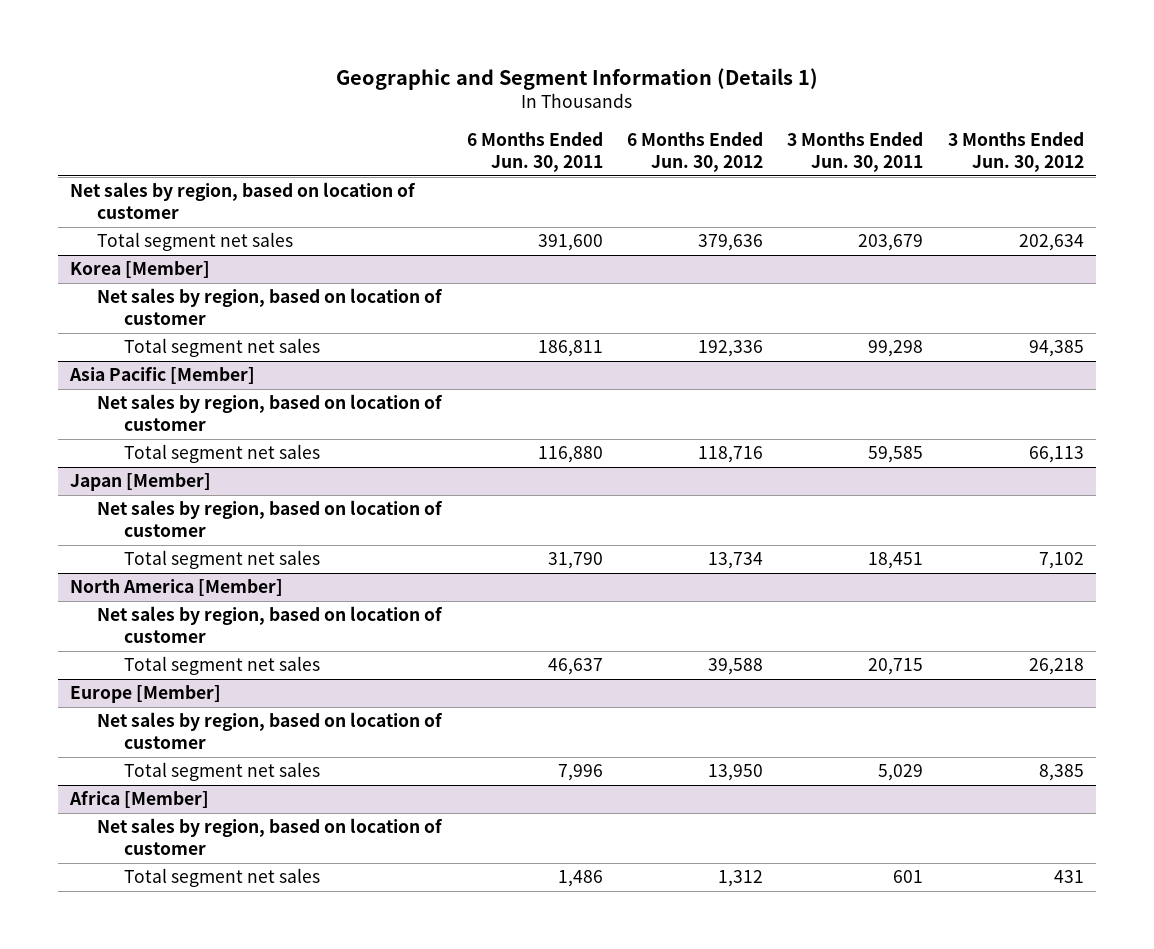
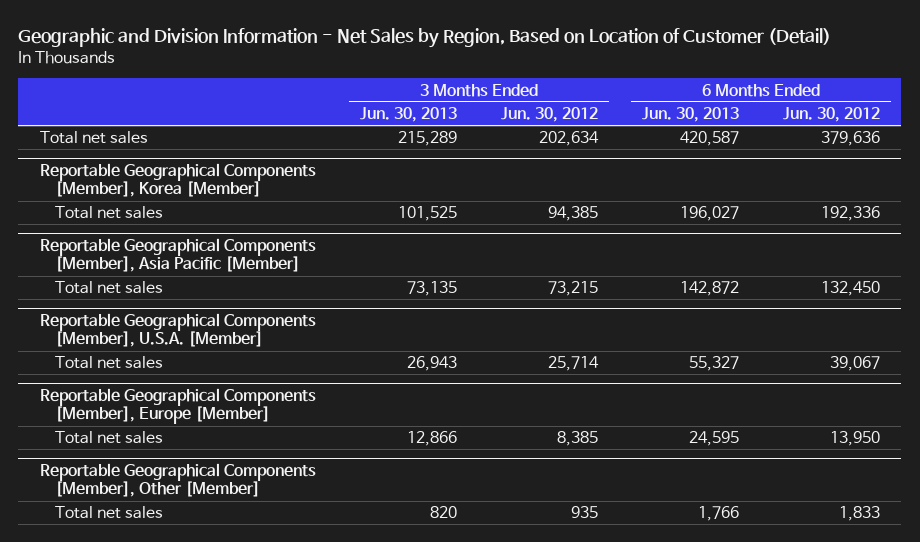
- Geographic and Segment Information (Details 1)
+ Geographic and Division Information - Net Sales by Region, Based on Location of Customer (Detail)
- | 6 Months Ended Jun. 30, 2011 | 6 Months Ended Jun. 30, 2012 | 3 Months Ended Jun. 30, 2011 | 3 Months Ended Jun. 30, 2012
+ | 3 Months Ended Jun. 30, 2013 | 3 Months Ended Jun. 30, 2012 | 6 Months Ended Jun. 30, 2013 | 6 Months Ended Jun. 30, 2012
- Net sales by region, based on location of customer
- Total segment net sales | 391,600 | 379,636 | 203,679 | 202,634
- Korea [Member]
- Net sales by region, based on location of customer
- Total segment net sales | 186,811 | 192,336 | 99,298 | 94,385
- Asia Pacific [Member]
- Net sales by region, based on location of customer
- Total segment net sales | 116,880 | 118,716 | 59,585 | 66,113
- Japan [Member]
- Net sales by region, based on location of customer
- Total segment net sales | 31,790 | 13,734 | 18,451 | 7,102
- North America [Member]
- Net sales by region, based on location of customer
- Total segment net sales | 46,637 | 39,588 | 20,715 | 26,218
- Europe [Member]
- Net sales by region, based on location of customer
- Total segment net sales | 7,996 | 13,950 | 5,029 | 8,385
- Africa [Member]
- Net sales by region, based on location of customer
- Total segment net sales | 1,486 | 1,312 | 601 | 431
+ Total net sales | 215,289 | 202,634 | 420,587 | 379,636
+ Reportable Geographical Components [Member], Korea [Member]
+ Total net sales | 101,525 | 94,385 | 196,027 | 192,336
+ Reportable Geographical Components [Member], Asia Pacific [Member]
+ Total net sales | 73,135 | 73,215 | 142,872 | 132,450
+ Reportable Geographical Components [Member], U.S.A. [Member]
+ Total net sales | 26,943 | 25,714 | 55,327 | 39,067
+ Reportable Geographical Components [Member], Europe [Member]
+ Total net sales | 12,866 | 8,385 | 24,595 | 13,950
+ Reportable Geographical Components [Member], Other [Member]
+ Total net sales | 820 | 935 | 1,766 | 1,833

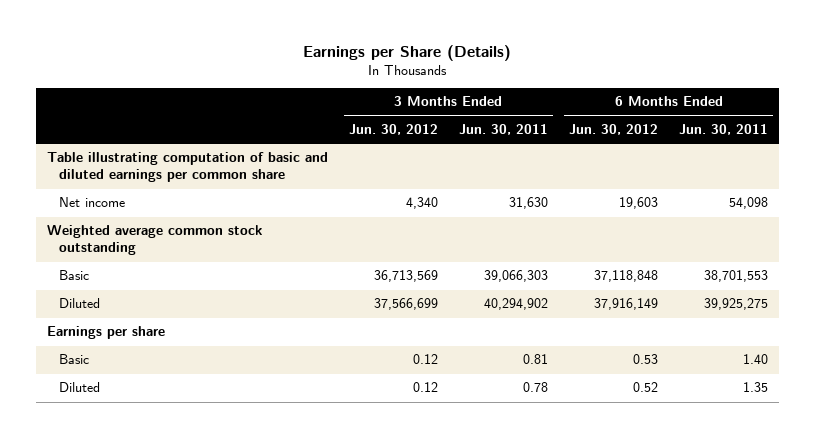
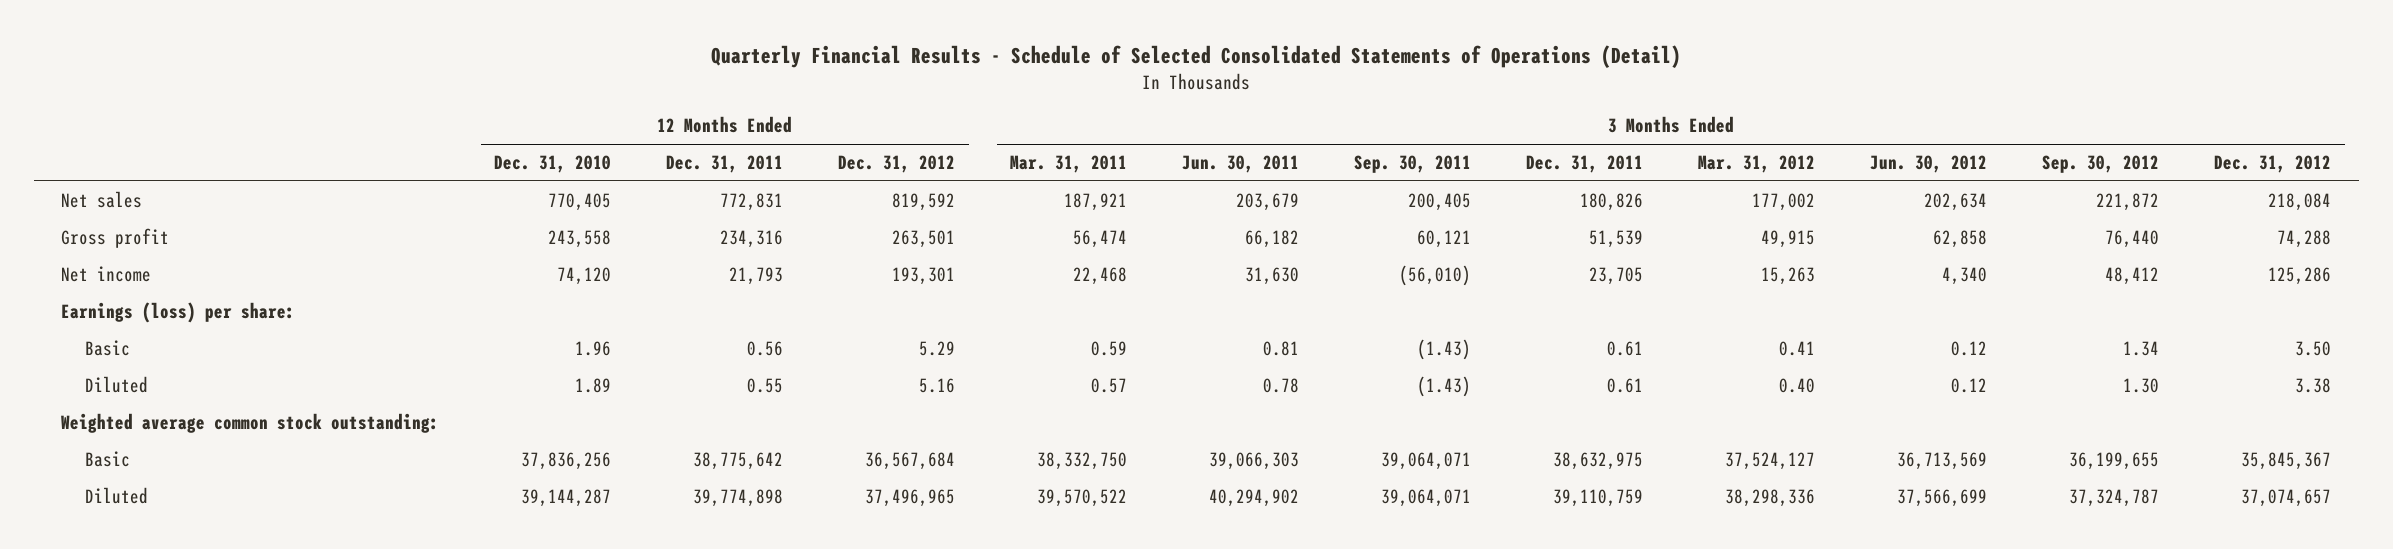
- Earnings per Share (Details)
+ Quarterly Financial Results - Schedule of Selected Consolidated Statements of Operations (Detail)
- | 3 Months Ended Jun. 30, 2012 | 3 Months Ended Jun. 30, 2011 | 6 Months Ended Jun. 30, 2012 | 6 Months Ended Jun. 30, 2011
+ | 12 Months Ended Dec. 31, 2010 | 12 Months Ended Dec. 31, 2011 | 12 Months Ended Dec. 31, 2012 | 3 Months Ended Mar. 31, 2011 | 3 Months Ended Jun. 30, 2011 | 3 Months Ended Sep. 30, 2011 | 3 Months Ended Dec. 31, 2011 | 3 Months Ended Mar. 31, 2012 | 3 Months Ended Jun. 30, 2012 | 3 Months Ended Sep. 30, 2012 | 3 Months Ended Dec. 31, 2012
- Table illustrating computation of basic and diluted earnings per common share
+ Net sales | 770,405 | 772,831 | 819,592 | 187,921 | 203,679 | 200,405 | 180,826 | 177,002 | 202,634 | 221,872 | 218,084
+ Gross profit | 243,558 | 234,316 | 263,501 | 56,474 | 66,182 | 60,121 | 51,539 | 49,915 | 62,858 | 76,440 | 74,288
- Weighted average common stock outstanding
- Earnings per share
+ Earnings (loss) per share:
+ Weighted average common stock outstanding:
moved down: Basic | 37,836,256 | 38,775,642 | 36,567,684 | 38,332,750 | 39,066,303 | 39,064,071 | 38,632,975 | 37,524,127 | 36,713,569 | 36,199,655 | 35,845,367
moved down: Diluted | 39,144,287 | 39,774,898 | 37,496,965 | 39,570,522 | 40,294,902 | 39,064,071 | 39,110,759 | 38,298,336 | 37,566,699 | 37,324,787 | 37,074,657

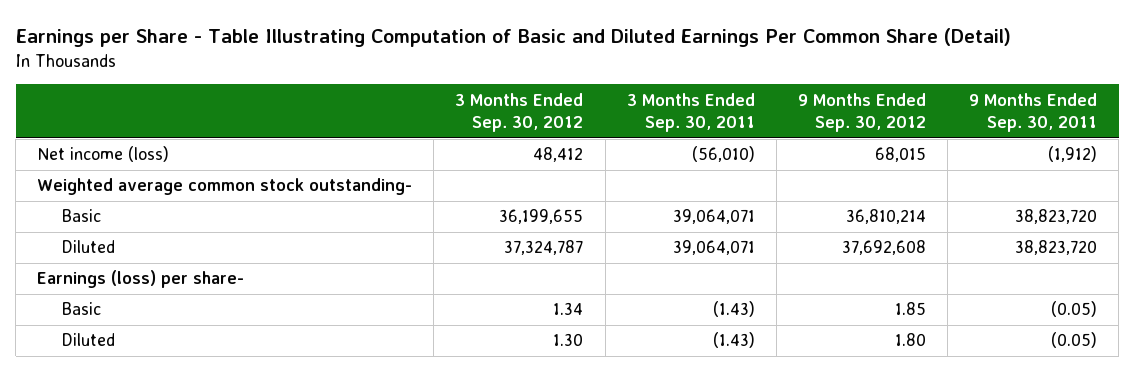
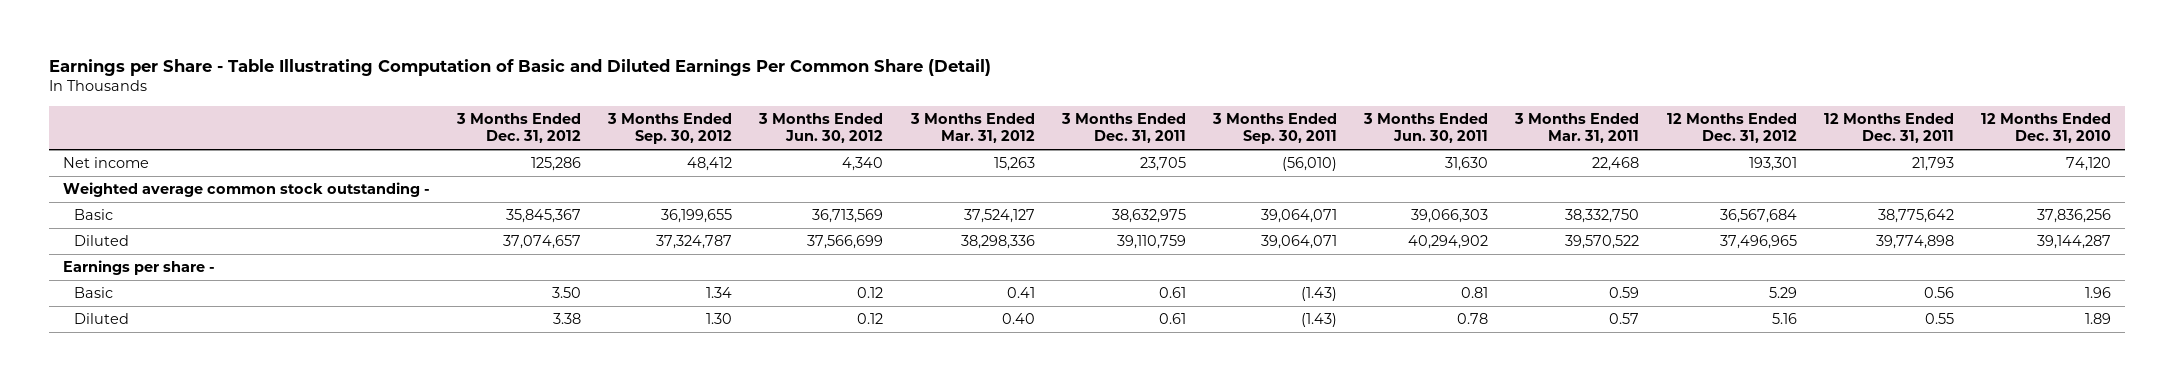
- | 3 Months Ended Sep. 30, 2012 | 3 Months Ended Sep. 30, 2011 | 9 Months Ended Sep. 30, 2012 | 9 Months Ended Sep. 30, 2011
+ | 3 Months Ended Dec. 31, 2012 | 3 Months Ended Sep. 30, 2012 | 3 Months Ended Jun. 30, 2012 | 3 Months Ended Mar. 31, 2012 | 3 Months Ended Dec. 31, 2011 | 3 Months Ended Sep. 30, 2011 | 3 Months Ended Jun. 30, 2011 | 3 Months Ended Mar. 31, 2011 | 12 Months Ended Dec. 31, 2012 | 12 Months Ended Dec. 31, 2011 | 12 Months Ended Dec. 31, 2010
- Net income (loss) | 48,412 | (56,010) | 68,015 | (1,912)
- Weighted average common stock outstanding-
+ Net income | 125,286 | 48,412 | 4,340 | 15,263 | 23,705 | (56,010) | 31,630 | 22,468 | 193,301 | 21,793 | 74,120
+ Weighted average common stock outstanding -
- Earnings (loss) per share-
+ Earnings per share -

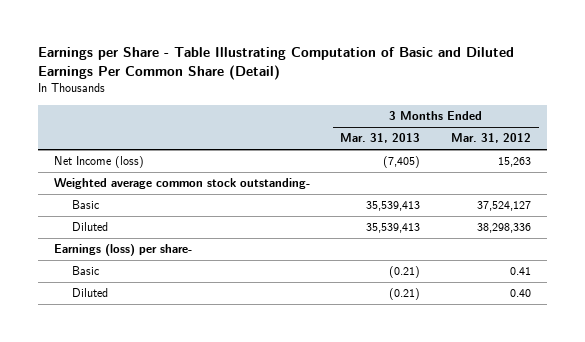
- | 3 Months Ended Dec. 31, 2012 | 3 Months Ended Sep. 30, 2012 | 3 Months Ended Jun. 30, 2012 | 3 Months Ended Mar. 31, 2012 | 3 Months Ended Dec. 31, 2011 | 3 Months Ended Sep. 30, 2011 | 3 Months Ended Jun. 30, 2011 | 3 Months Ended Mar. 31, 2011 | 12 Months Ended Dec. 31, 2012 | 12 Months Ended Dec. 31, 2011 | 12 Months Ended Dec. 31, 2010
+ | 3 Months Ended Mar. 31, 2013 | 3 Months Ended Mar. 31, 2012
- Net income | 125,286 | 48,412 | 4,340 | 15,263 | 23,705 | (56,010) | 31,630 | 22,468 | 193,301 | 21,793 | 74,120
- Weighted average common stock outstanding -
+ Net Income (loss) | (7,405) | 15,263
+ Weighted average common stock outstanding-
- Earnings per share -
+ Earnings (loss) per share-

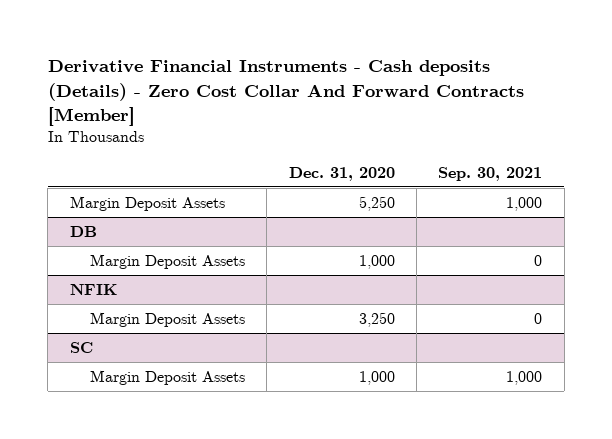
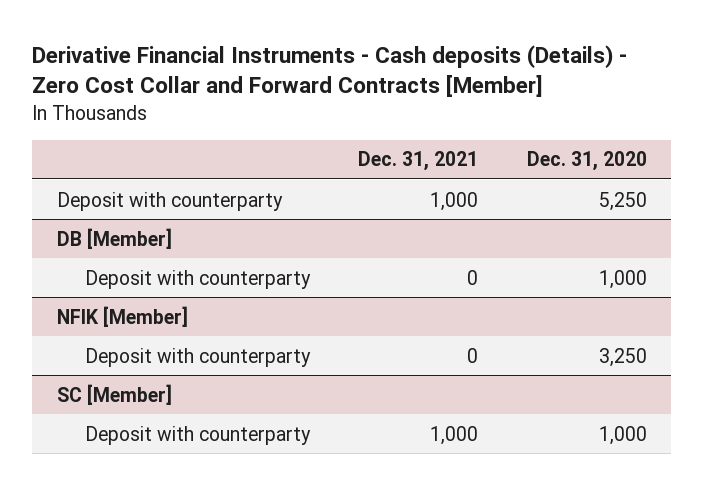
- Derivative Financial Instruments - Cash deposits (Details) - Zero Cost Collar And Forward Contracts [Member]
+ Derivative Financial Instruments - Cash deposits (Details) - Zero Cost Collar and Forward Contracts [Member]
- | Dec. 31, 2020 | Sep. 30, 2021
+ | Dec. 31, 2021 | Dec. 31, 2020
- Margin Deposit Assets | 5,250 | 1,000
- DB
- Margin Deposit Assets | 1,000 | 0
- NFIK
- Margin Deposit Assets | 3,250 | 0
- SC
- Margin Deposit Assets | 1,000 | 1,000
+ Deposit with counterparty | 1,000 | 5,250
+ DB [Member]
+ Deposit with counterparty | 0 | 1,000
+ NFIK [Member]
+ Deposit with counterparty | 0 | 3,250
+ SC [Member]
+ Deposit with counterparty | 1,000 | 1,000

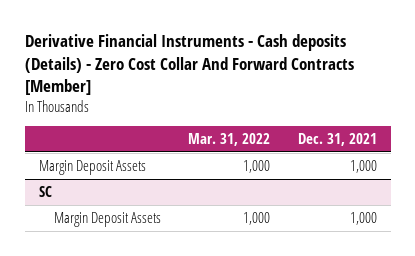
- Derivative Financial Instruments - Cash deposits (Details) - Zero Cost Collar and Forward Contracts [Member]
+ Derivative Financial Instruments - Cash deposits (Details) - Zero Cost Collar And Forward Contracts [Member]
- | Dec. 31, 2021 | Dec. 31, 2020
+ | Mar. 31, 2022 | Dec. 31, 2021
- Deposit with counterparty | 1,000 | 5,250
- DB [Member]
- Deposit with counterparty | 0 | 1,000
- NFIK [Member]
- Deposit with counterparty | 0 | 3,250
- SC [Member]
- Deposit with counterparty | 1,000 | 1,000
+ Margin Deposit Assets | 1,000 | 1,000
+ SC
+ Margin Deposit Assets | 1,000 | 1,000

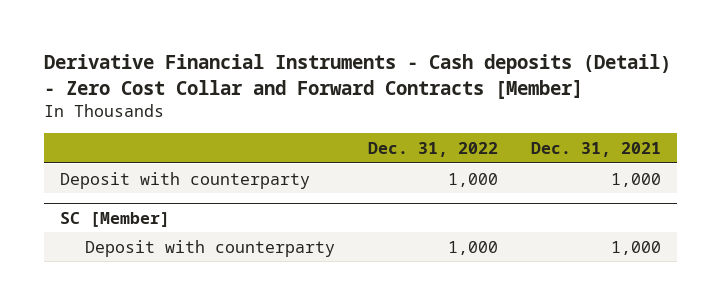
- Derivative Financial Instruments - Cash deposits (Details) - Zero Cost Collar And Forward Contracts [Member]
+ Derivative Financial Instruments - Cash deposits (Detail) - Zero Cost Collar and Forward Contracts [Member]
- | Mar. 31, 2022 | Dec. 31, 2021
+ | Dec. 31, 2022 | Dec. 31, 2021
- Margin Deposit Assets | 1,000 | 1,000
- SC
- Margin Deposit Assets | 1,000 | 1,000
+ Deposit with counterparty | 1,000 | 1,000
+ SC [Member]
+ Deposit with counterparty | 1,000 | 1,000

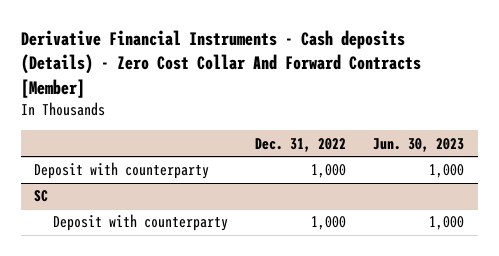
- Derivative Financial Instruments - Cash deposits (Detail) - Zero Cost Collar and Forward Contracts [Member]
+ Derivative Financial Instruments - Cash deposits (Details) - Zero Cost Collar And Forward Contracts [Member]
- | Dec. 31, 2022 | Dec. 31, 2021
+ | Dec. 31, 2022 | Jun. 30, 2023
- SC [Member]
+ SC

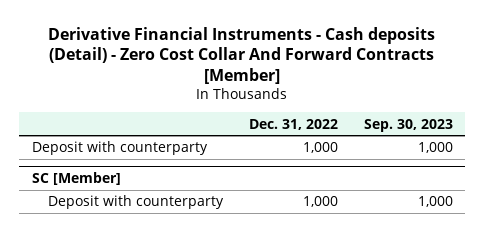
- Derivative Financial Instruments - Cash deposits (Details) - Zero Cost Collar And Forward Contracts [Member]
+ Derivative Financial Instruments - Cash deposits (Detail) - Zero Cost Collar And Forward Contracts [Member]
- | Dec. 31, 2022 | Jun. 30, 2023
+ | Dec. 31, 2022 | Sep. 30, 2023
- SC
+ SC [Member]

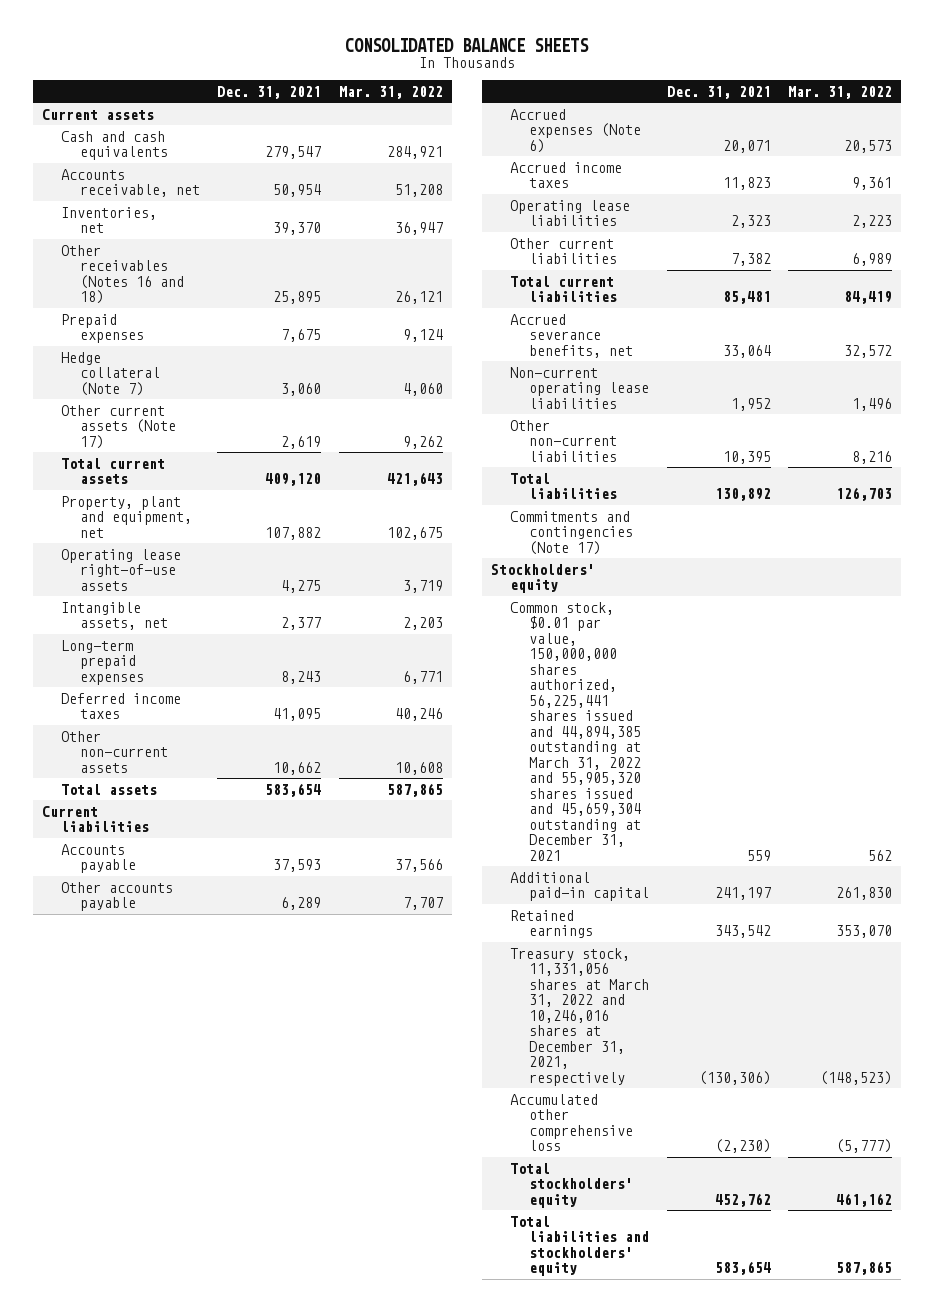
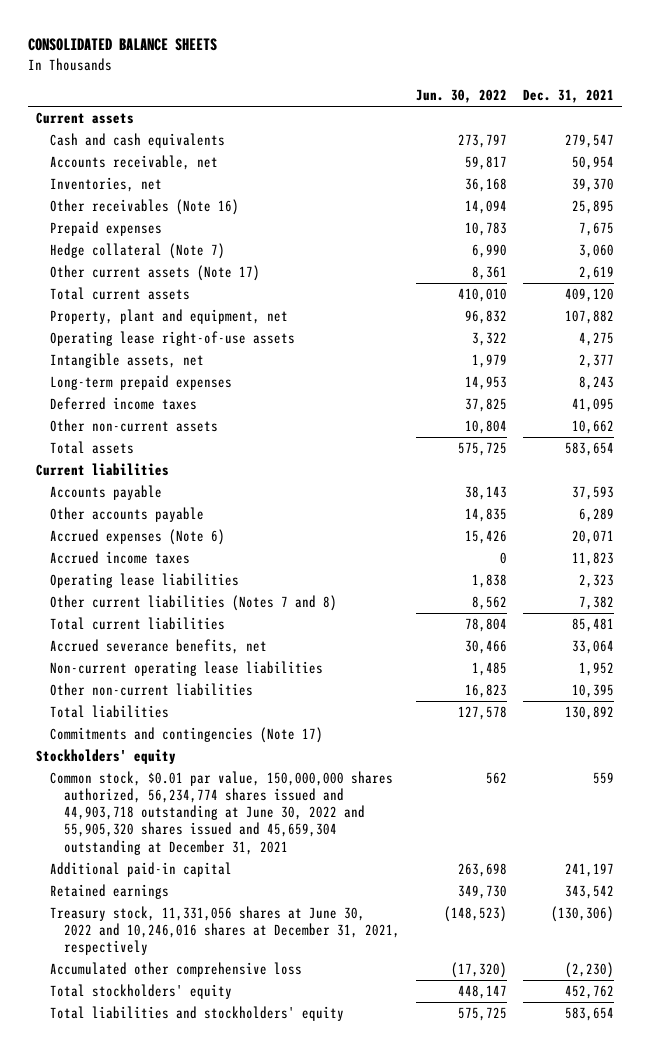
- | Dec. 31, 2021 | Mar. 31, 2022
+ | Jun. 30, 2022 | Dec. 31, 2021
- Other receivables (Notes 16 and 18) | 25,895 | 26,121
+ Other receivables (Note 16) | 14,094 | 25,895
- Other current liabilities | 7,382 | 6,989
+ Other current liabilities (Notes 7 and 8) | 8,562 | 7,382
- Common stock, $0.01 par value, 150,000,000 shares authorized, 56,225,441 shares issued and 44,894,385 outstanding at March 31, 2022 and 55,905,320 shares issued and 45,659,304 outstanding at December 31, 2021 | 559 | 562
+ Common stock, $0.01 par value, 150,000,000 shares authorized, 56,234,774 shares issued and 44,903,718 outstanding at June 30, 2022 and 55,905,320 shares issued and 45,659,304 outstanding at December 31, 2021 | 562 | 559
- Treasury stock, 11,331,056 shares at March 31, 2022 and 10,246,016 shares at December 31, 2021, respectively | (130,306) | (148,523)
+ Treasury stock, 11,331,056 shares at June 30, 2022 and 10,246,016 shares at December 31, 2021, respectively | (148,523) | (130,306)

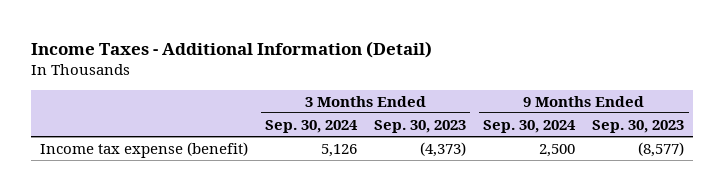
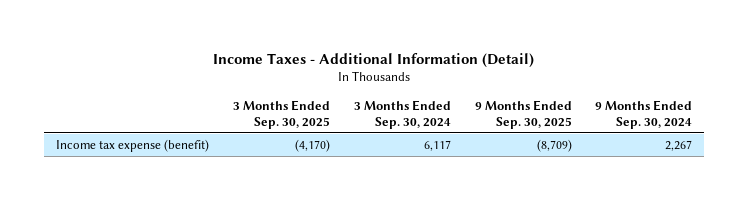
- | 3 Months Ended Sep. 30, 2024 | 3 Months Ended Sep. 30, 2023 | 9 Months Ended Sep. 30, 2024 | 9 Months Ended Sep. 30, 2023
+ | 3 Months Ended Sep. 30, 2025 | 3 Months Ended Sep. 30, 2024 | 9 Months Ended Sep. 30, 2025 | 9 Months Ended Sep. 30, 2024
- Income tax expense (benefit) | 5,126 | (4,373) | 2,500 | (8,577)
+ Income tax expense (benefit) | (4,170) | 6,117 | (8,709) | 2,267

